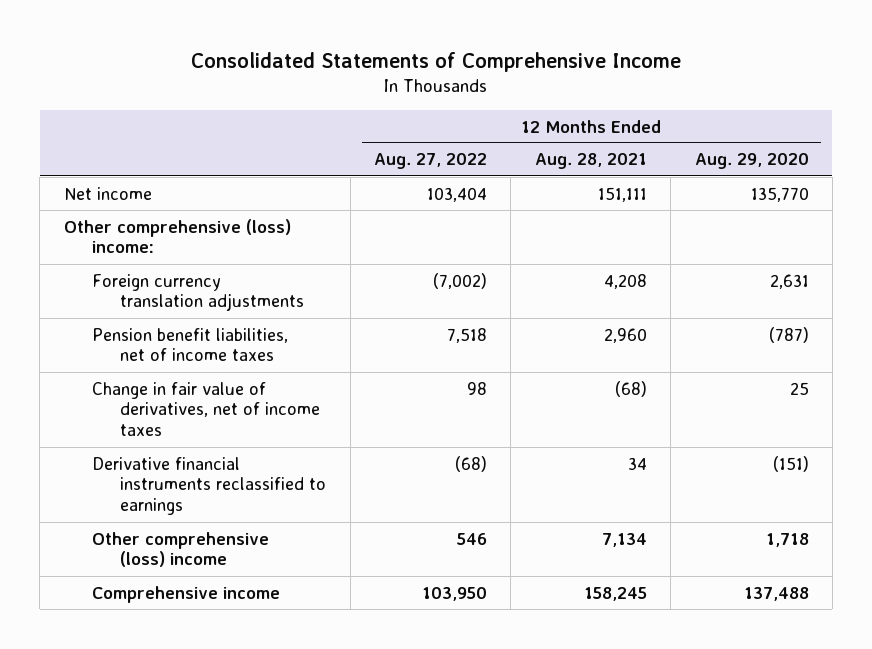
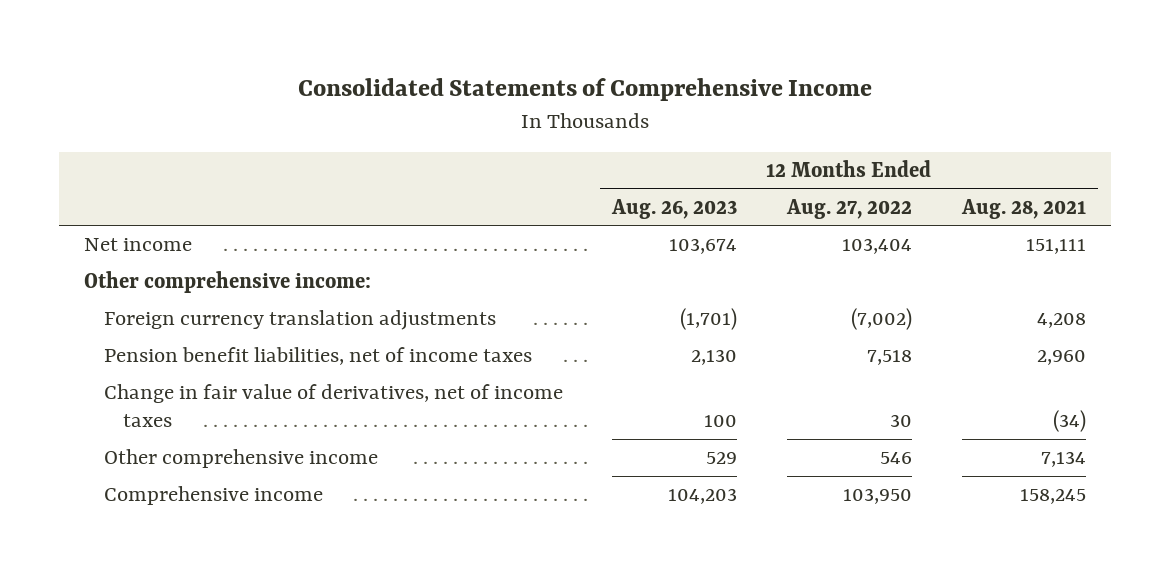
- | 12 Months Ended Aug. 27, 2022 | 12 Months Ended Aug. 28, 2021 | 12 Months Ended Aug. 29, 2020
+ | 12 Months Ended Aug. 26, 2023 | 12 Months Ended Aug. 27, 2022 | 12 Months Ended Aug. 28, 2021
- Other comprehensive (loss) income:
+ Other comprehensive income:
- Change in fair value of derivatives, net of income taxes | 98 | (68) | 25
- Derivative financial instruments reclassified to earnings | (68) | 34 | (151)
- Other comprehensive (loss) income | 546 | 7,134 | 1,718
+ Change in fair value of derivatives, net of income taxes | 100 | 30 | (34)
+ Other comprehensive income | 529 | 546 | 7,134

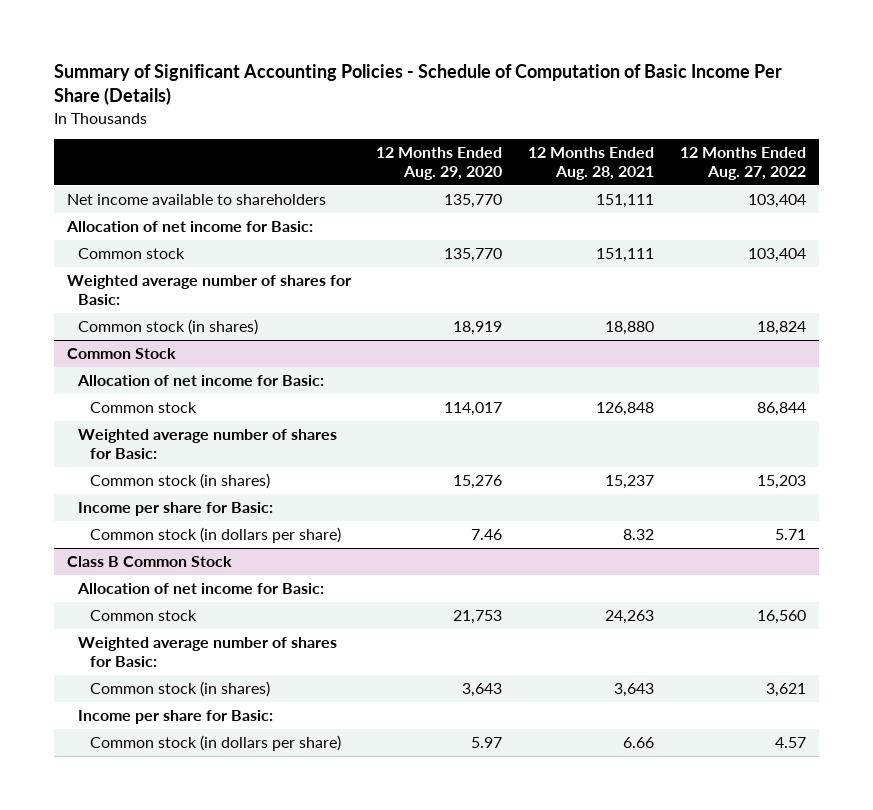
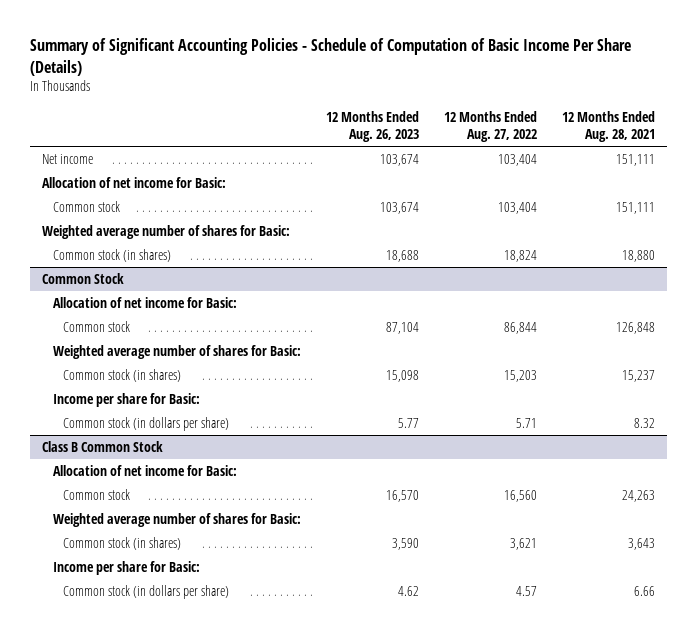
- | 12 Months Ended Aug. 29, 2020 | 12 Months Ended Aug. 28, 2021 | 12 Months Ended Aug. 27, 2022
+ | 12 Months Ended Aug. 26, 2023 | 12 Months Ended Aug. 27, 2022 | 12 Months Ended Aug. 28, 2021
- Net income available to shareholders | 135,770 | 151,111 | 103,404
+ Net income | 103,674 | 103,404 | 151,111

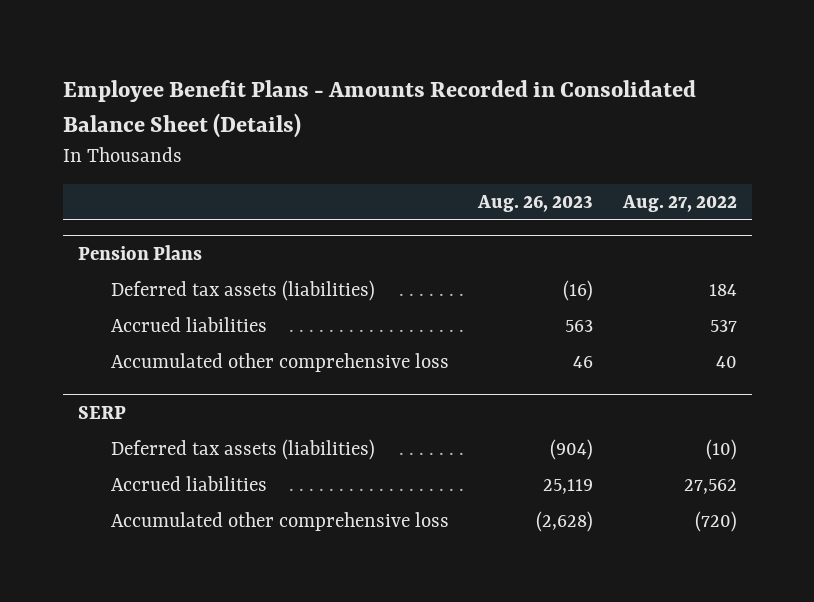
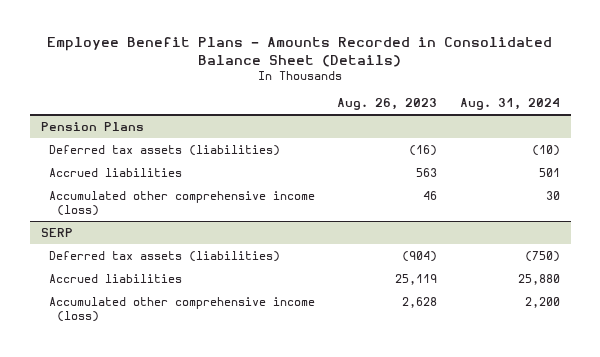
- | Aug. 26, 2023 | Aug. 27, 2022
+ | Aug. 26, 2023 | Aug. 31, 2024
@ Pension Plans
- Accumulated other comprehensive loss | 46 | 40
+ Accumulated other comprehensive income (loss) | 46 | 30
@ SERP
- Accumulated other comprehensive loss | (2,628) | (720)
+ Accumulated other comprehensive income (loss) | 2,628 | 2,200

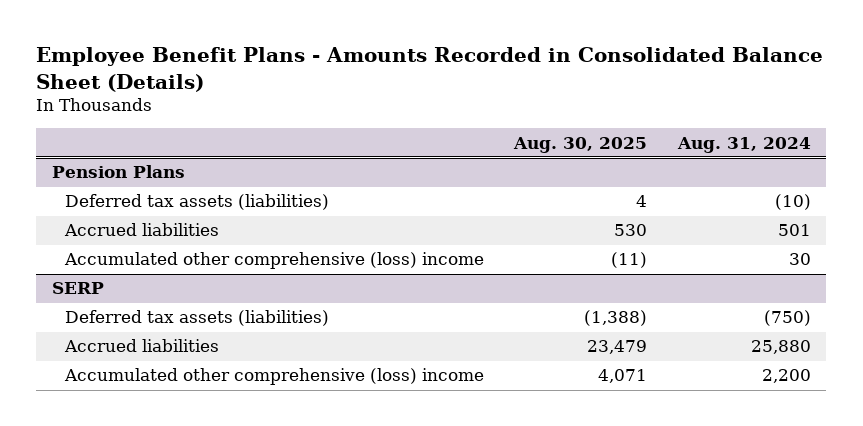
- | Aug. 26, 2023 | Aug. 31, 2024
+ | Aug. 30, 2025 | Aug. 31, 2024
@ Pension Plans
- Accumulated other comprehensive income (loss) | 46 | 30
+ Accumulated other comprehensive (loss) income | (11) | 30
@ SERP
- Accumulated other comprehensive income (loss) | 2,628 | 2,200
+ Accumulated other comprehensive (loss) income | 4,071 | 2,200

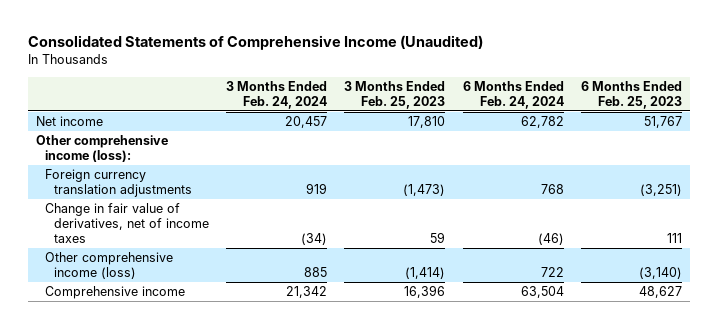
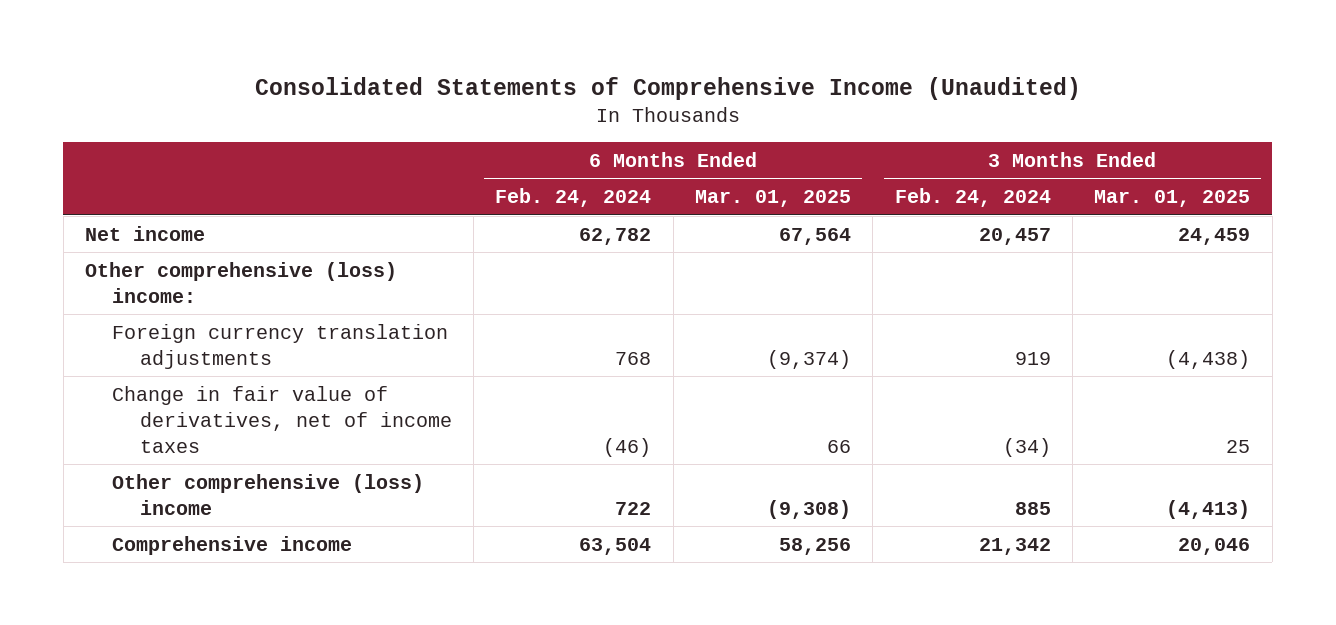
- | 3 Months Ended Feb. 24, 2024 | 3 Months Ended Feb. 25, 2023 | 6 Months Ended Feb. 24, 2024 | 6 Months Ended Feb. 25, 2023
+ | 6 Months Ended Feb. 24, 2024 | 6 Months Ended Mar. 01, 2025 | 3 Months Ended Feb. 24, 2024 | 3 Months Ended Mar. 01, 2025
- Other comprehensive income (loss):
+ Other comprehensive (loss) income:
- Other comprehensive income (loss) | 885 | (1,414) | 722 | (3,140)
+ Other comprehensive (loss) income | 722 | (9,308) | 885 | (4,413)

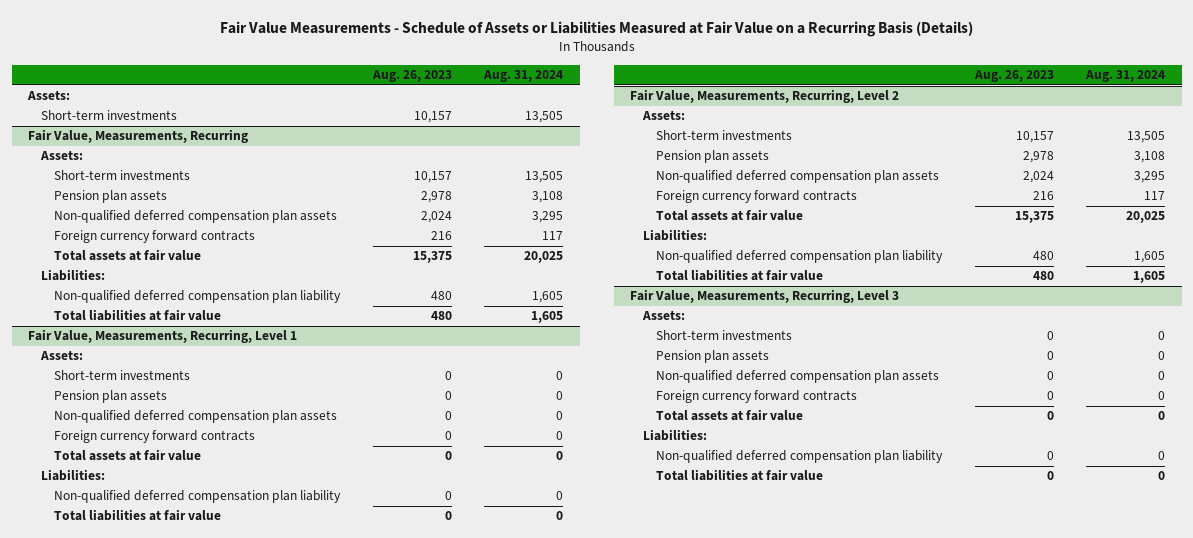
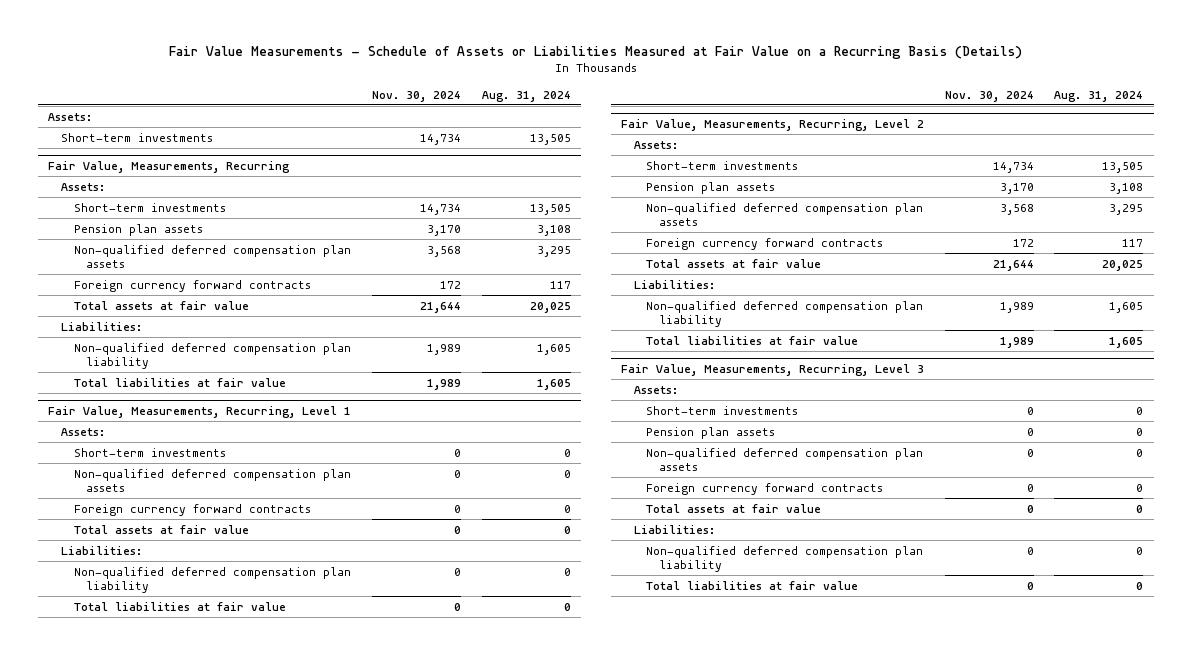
- | Aug. 26, 2023 | Aug. 31, 2024
+ | Nov. 30, 2024 | Aug. 31, 2024
@ Fair Value, Measurements, Recurring, Level 1
- Pension plan assets | 0 | 0

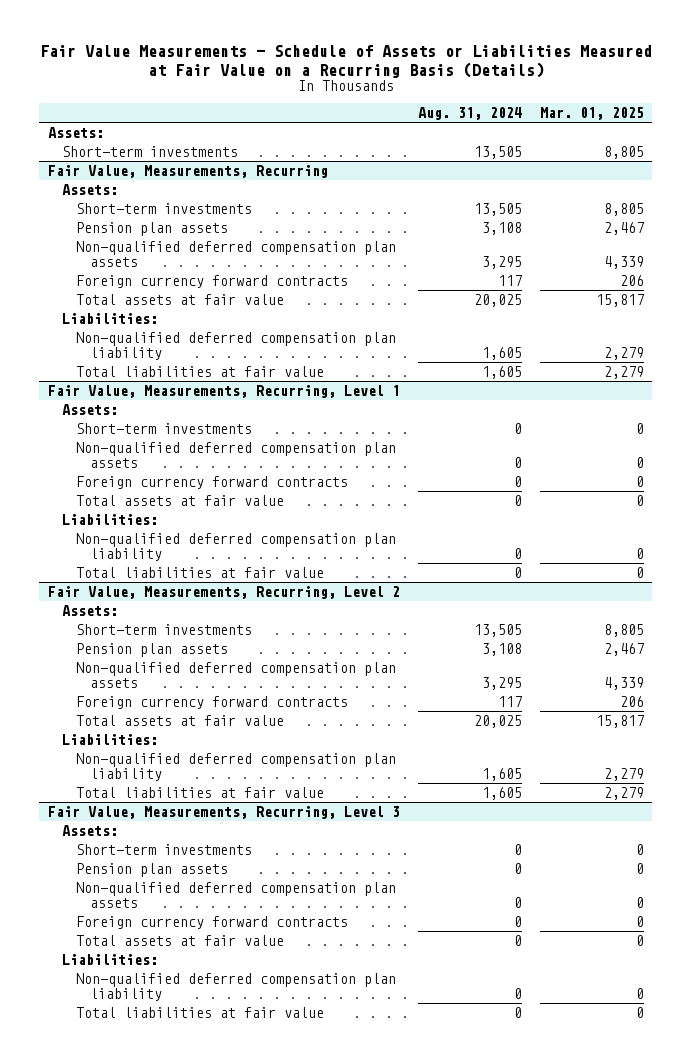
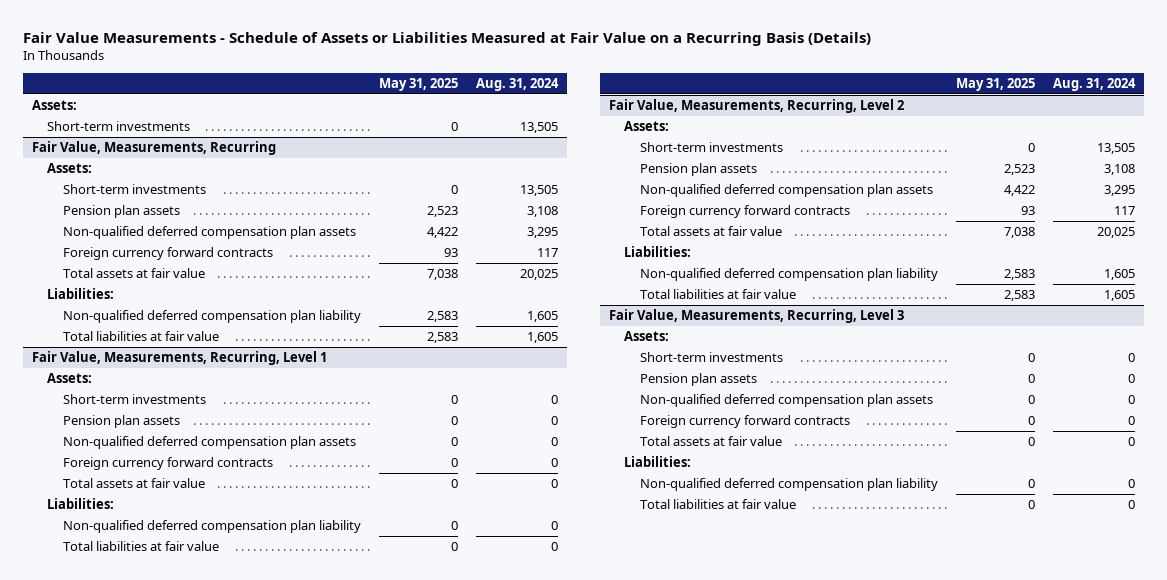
- | Aug. 31, 2024 | Mar. 01, 2025
+ | May 31, 2025 | Aug. 31, 2024
@ Fair Value, Measurements, Recurring, Level 1
+ Pension plan assets | 0 | 0

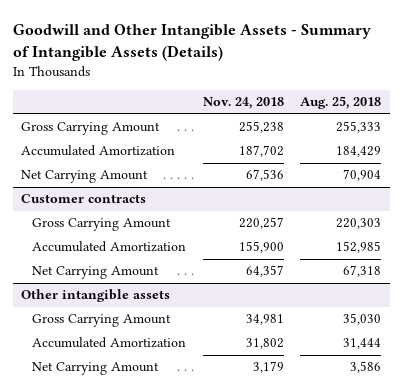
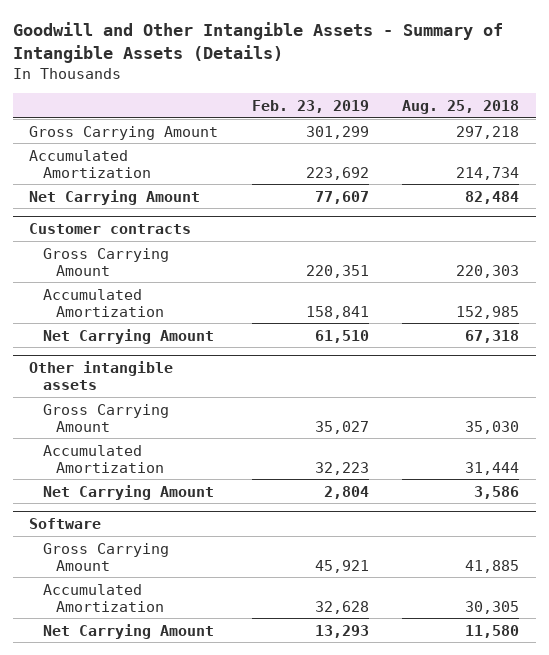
- | Nov. 24, 2018 | Aug. 25, 2018
+ | Feb. 23, 2019 | Aug. 25, 2018
- Gross Carrying Amount | 255,238 | 255,333
- Accumulated Amortization | 187,702 | 184,429
- Net Carrying Amount | 67,536 | 70,904
+ Gross Carrying Amount | 301,299 | 297,218
+ Accumulated Amortization | 223,692 | 214,734
+ Net Carrying Amount | 77,607 | 82,484
+ Software
+ Gross Carrying Amount | 45,921 | 41,885
+ Accumulated Amortization | 32,628 | 30,305
+ Net Carrying Amount | 13,293 | 11,580

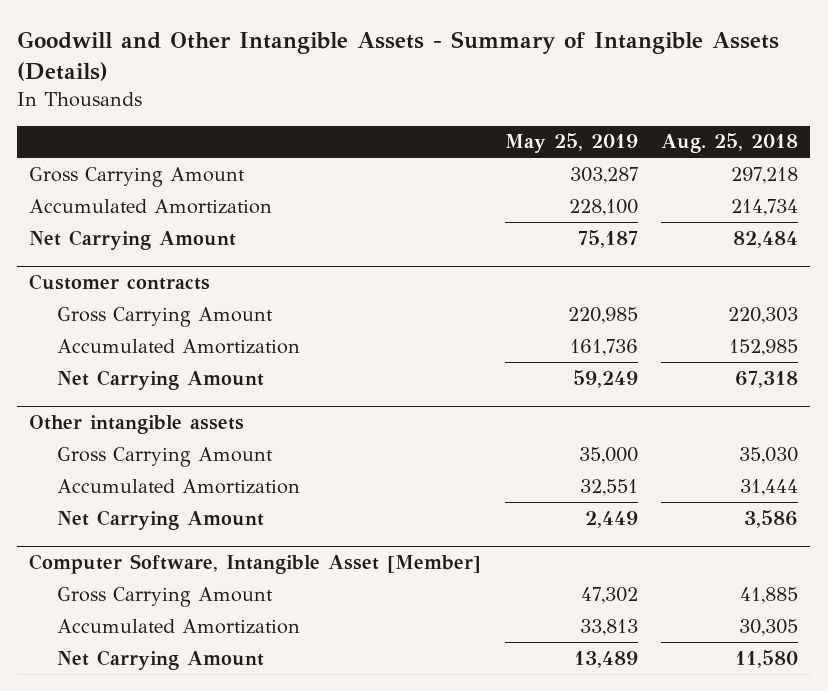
- | Feb. 23, 2019 | Aug. 25, 2018
+ | May 25, 2019 | Aug. 25, 2018
- Software
+ Computer Software, Intangible Asset [Member]

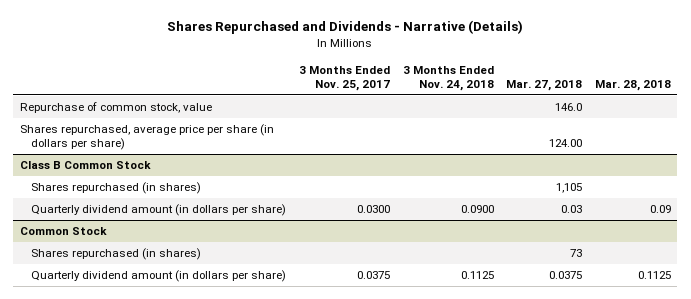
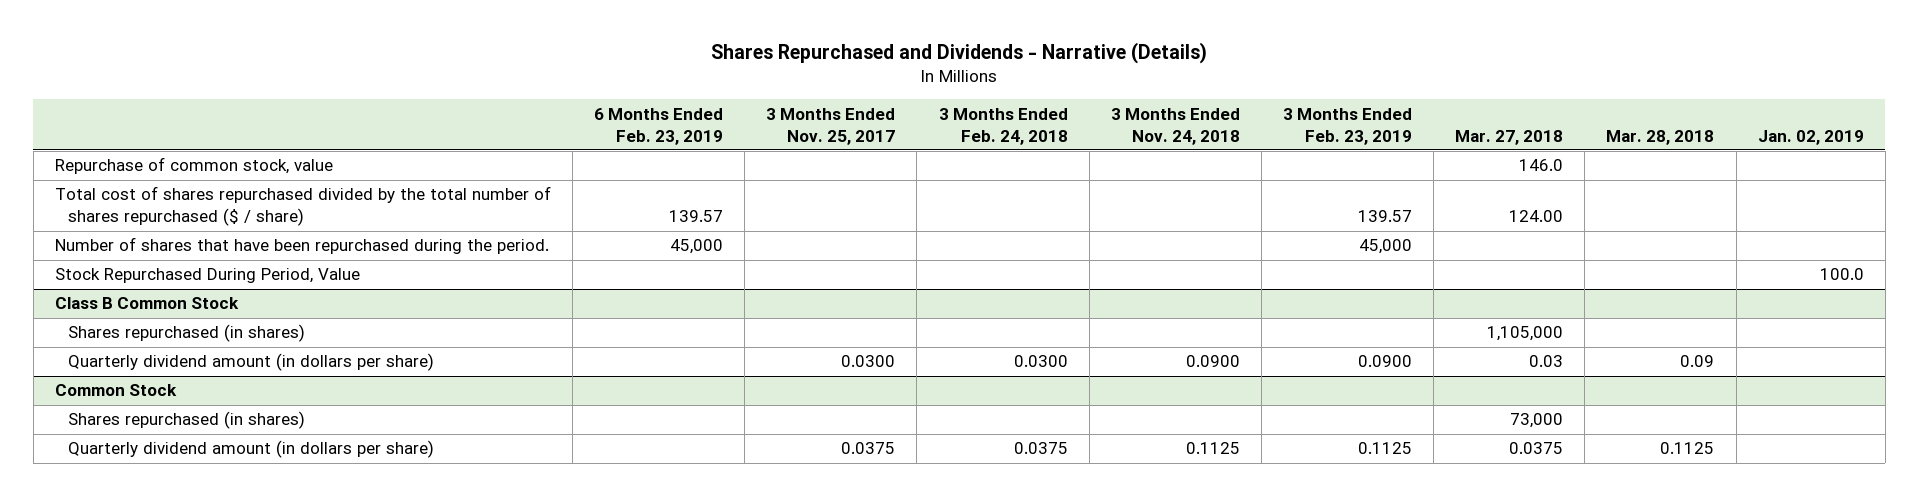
- | 3 Months Ended Nov. 25, 2017 | 3 Months Ended Nov. 24, 2018 | Mar. 27, 2018 | Mar. 28, 2018
+ | 6 Months Ended Feb. 23, 2019 | 3 Months Ended Nov. 25, 2017 | 3 Months Ended Feb. 24, 2018 | 3 Months Ended Nov. 24, 2018 | 3 Months Ended Feb. 23, 2019 | Mar. 27, 2018 | Mar. 28, 2018 | Jan. 02, 2019
- Shares repurchased, average price per share (in dollars per share) | | | 124.00 |
+ Total cost of shares repurchased divided by the total number of shares repurchased ($ / share) | 139.57 | | | | 139.57 | 124.00 | |
+ Number of shares that have been repurchased during the period. | 45,000 | | | | 45,000 | | |
+ Stock Repurchased During Period, Value | | | | | | | | 100.0
@ Class B Common Stock
- Shares repurchased (in shares) | | | 1,105 |
+ Shares repurchased (in shares) | | | | | | 1,105,000 | |
@ Common Stock
- Shares repurchased (in shares) | | | 73 |
+ Shares repurchased (in shares) | | | | | | 73,000 | |

